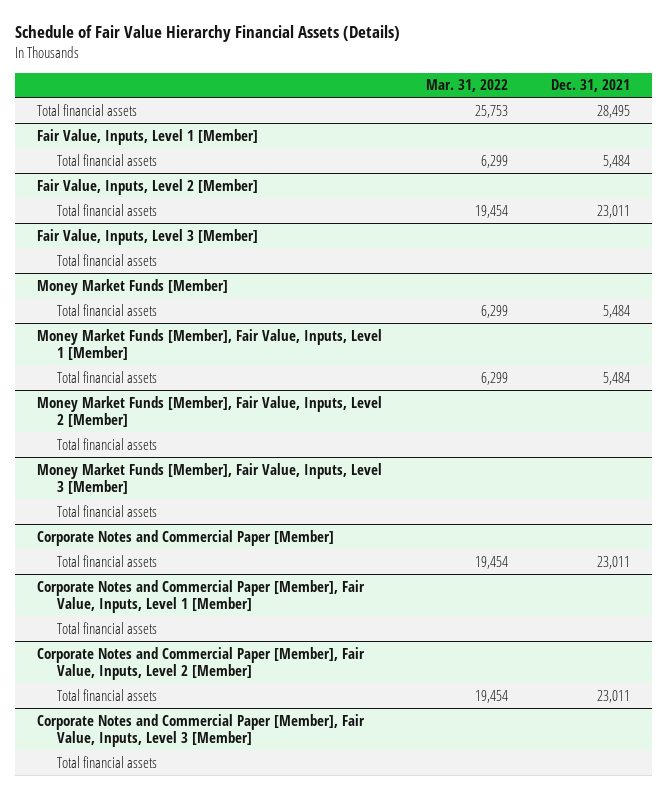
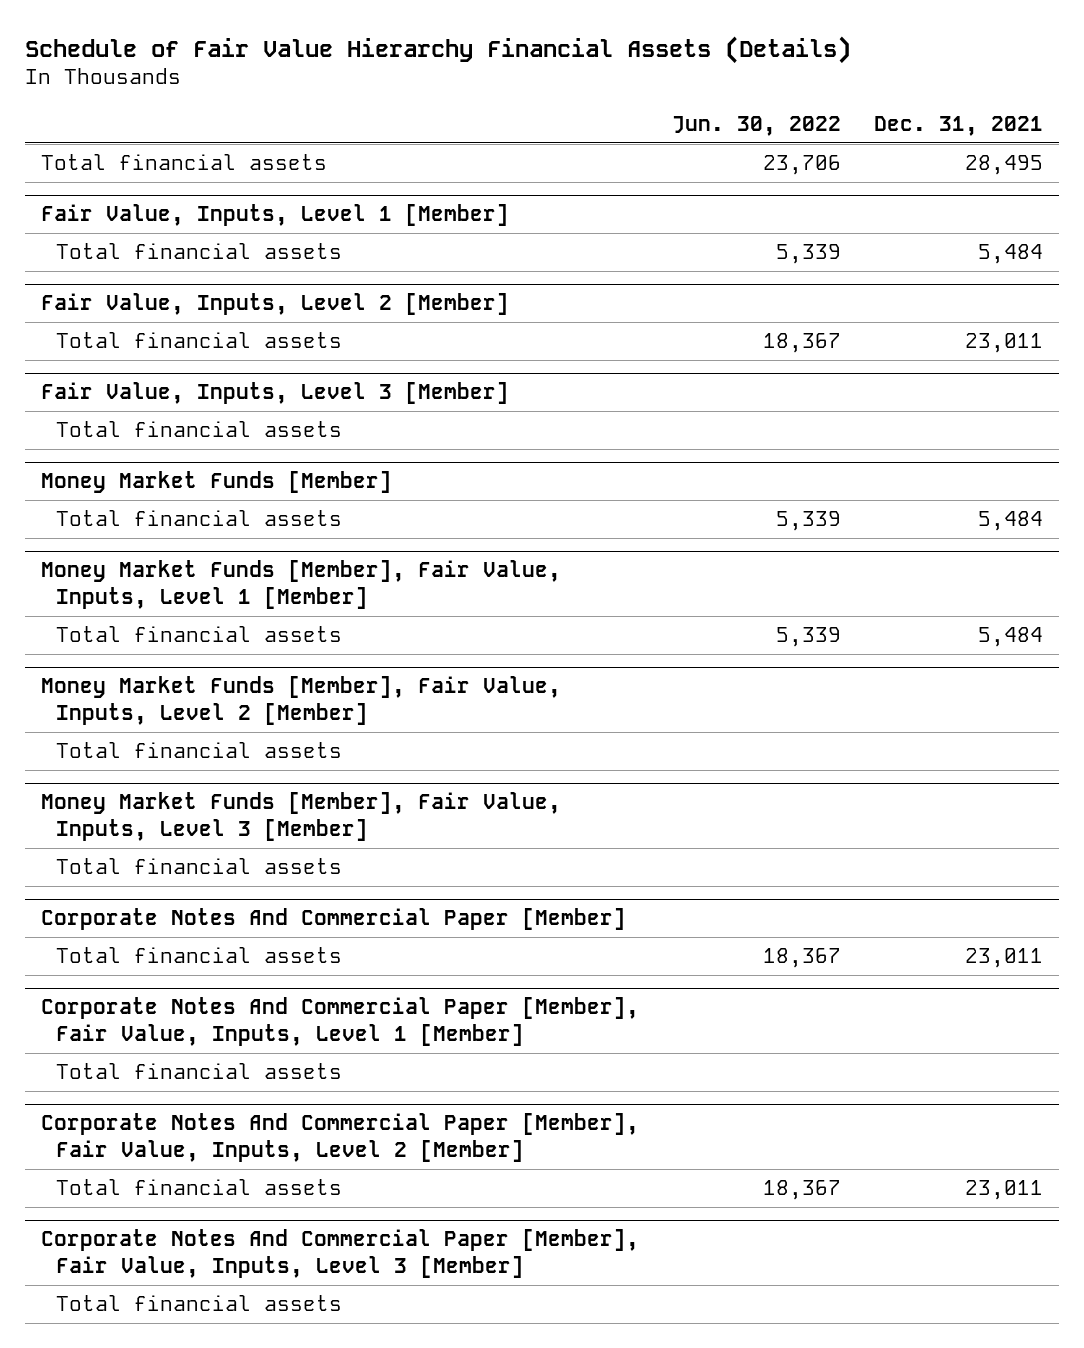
- | Mar. 31, 2022 | Dec. 31, 2021
+ | Jun. 30, 2022 | Dec. 31, 2021
- Corporate Notes and Commercial Paper [Member]
+ Corporate Notes And Commercial Paper [Member]
- Corporate Notes and Commercial Paper [Member], Fair Value, Inputs, Level 1 [Member]
+ Corporate Notes And Commercial Paper [Member], Fair Value, Inputs, Level 1 [Member]
- Corporate Notes and Commercial Paper [Member], Fair Value, Inputs, Level 2 [Member]
+ Corporate Notes And Commercial Paper [Member], Fair Value, Inputs, Level 2 [Member]
- Corporate Notes and Commercial Paper [Member], Fair Value, Inputs, Level 3 [Member]
+ Corporate Notes And Commercial Paper [Member], Fair Value, Inputs, Level 3 [Member]

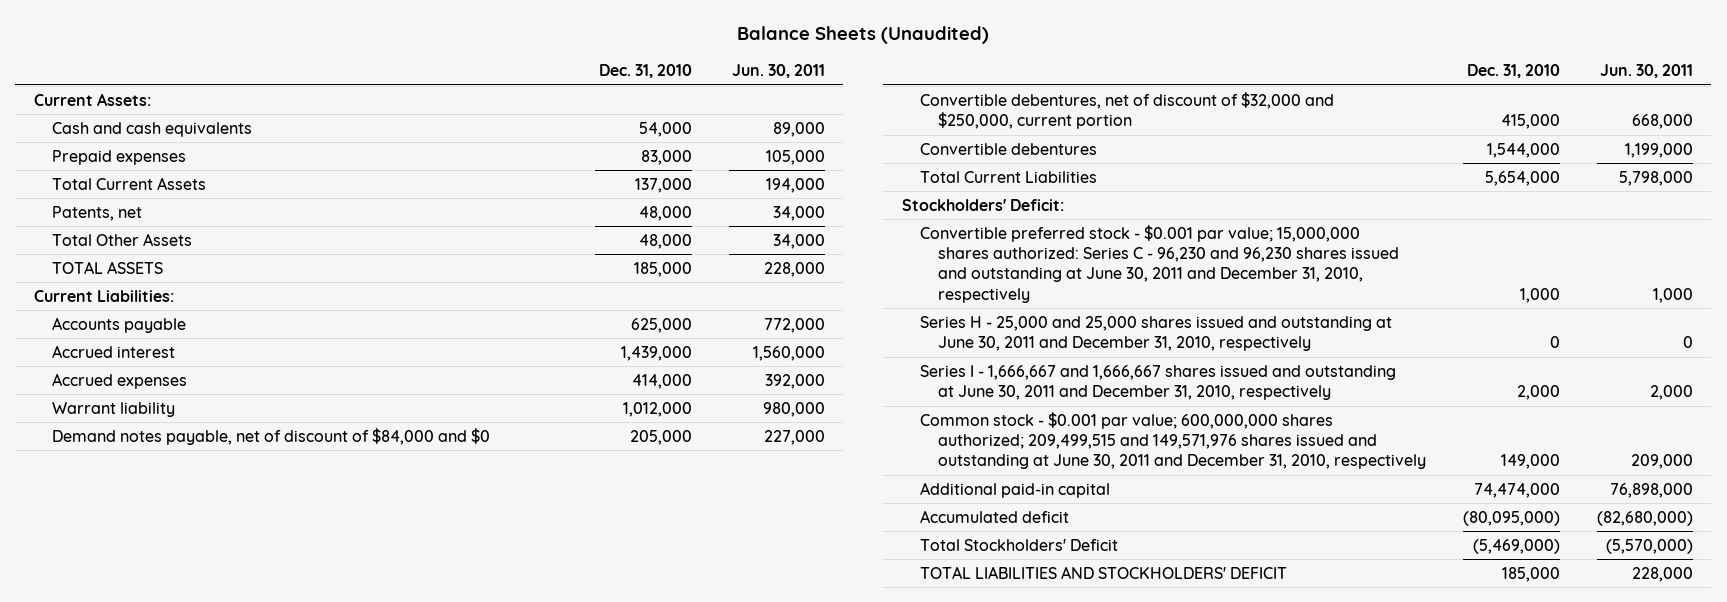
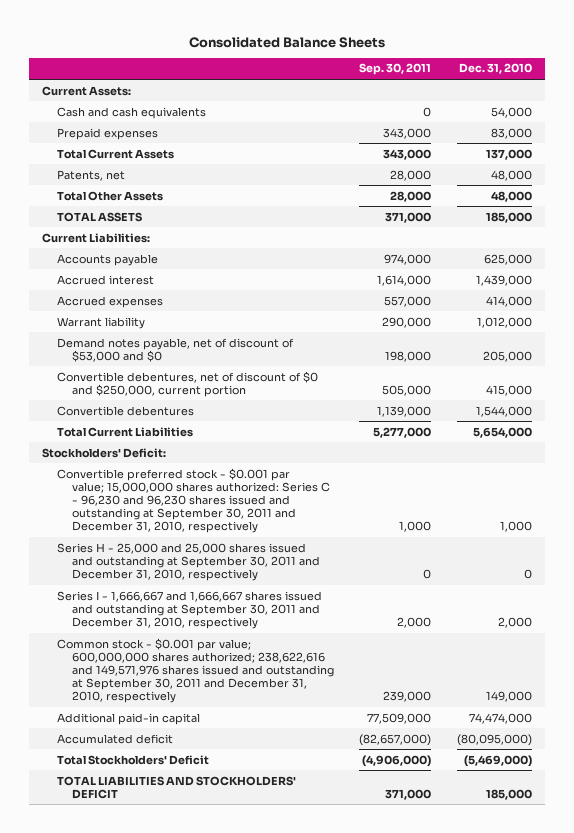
- Balance Sheets (Unaudited)
+ Consolidated Balance Sheets
- | Dec. 31, 2010 | Jun. 30, 2011
+ | Sep. 30, 2011 | Dec. 31, 2010
- Demand notes payable, net of discount of $84,000 and $0 | 205,000 | 227,000
- Convertible debentures, net of discount of $32,000 and $250,000, current portion | 415,000 | 668,000
+ Demand notes payable, net of discount of $53,000 and $0 | 198,000 | 205,000
+ Convertible debentures, net of discount of $0 and $250,000, current portion | 505,000 | 415,000
- Convertible preferred stock - $0.001 par value; 15,000,000 shares authorized: Series C - 96,230 and 96,230 shares issued and outstanding at June 30, 2011 and December 31, 2010, respectively | 1,000 | 1,000
- Series H - 25,000 and 25,000 shares issued and outstanding at June 30, 2011 and December 31, 2010, respectively | 0 | 0
- Series I - 1,666,667 and 1,666,667 shares issued and outstanding at June 30, 2011 and December 31, 2010, respectively | 2,000 | 2,000
- Common stock - $0.001 par value; 600,000,000 shares authorized; 209,499,515 and 149,571,976 shares issued and outstanding at June 30, 2011 and December 31, 2010, respectively | 149,000 | 209,000
+ Convertible preferred stock - $0.001 par value; 15,000,000 shares authorized: Series C - 96,230 and 96,230 shares issued and outstanding at September 30, 2011 and December 31, 2010, respectively | 1,000 | 1,000
+ Series H - 25,000 and 25,000 shares issued and outstanding at September 30, 2011 and December 31, 2010, respectively | 0 | 0
+ Series I - 1,666,667 and 1,666,667 shares issued and outstanding at September 30, 2011 and December 31, 2010, respectively | 2,000 | 2,000
+ Common stock - $0.001 par value; 600,000,000 shares authorized; 238,622,616 and 149,571,976 shares issued and outstanding at September 30, 2011 and December 31, 2010, respectively | 239,000 | 149,000

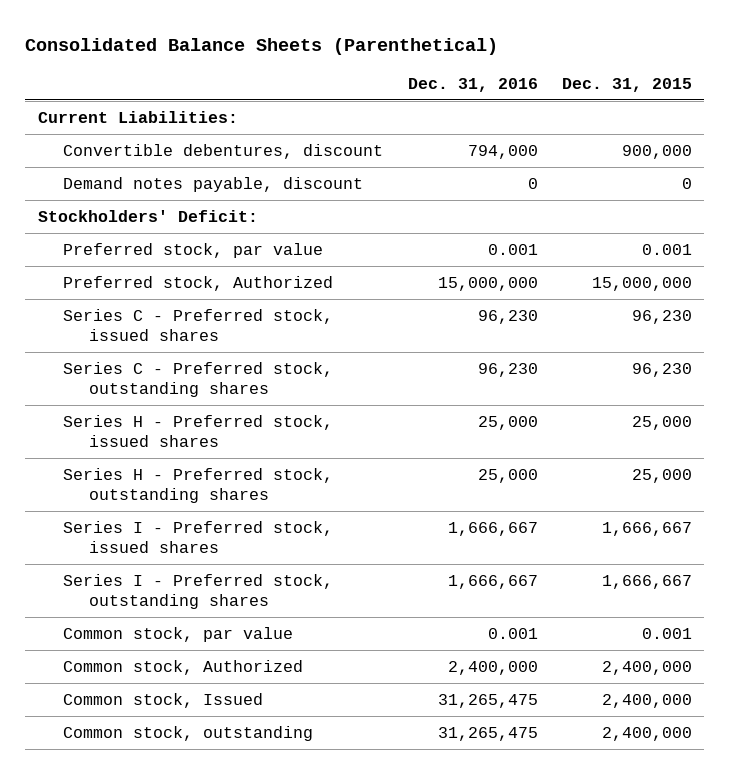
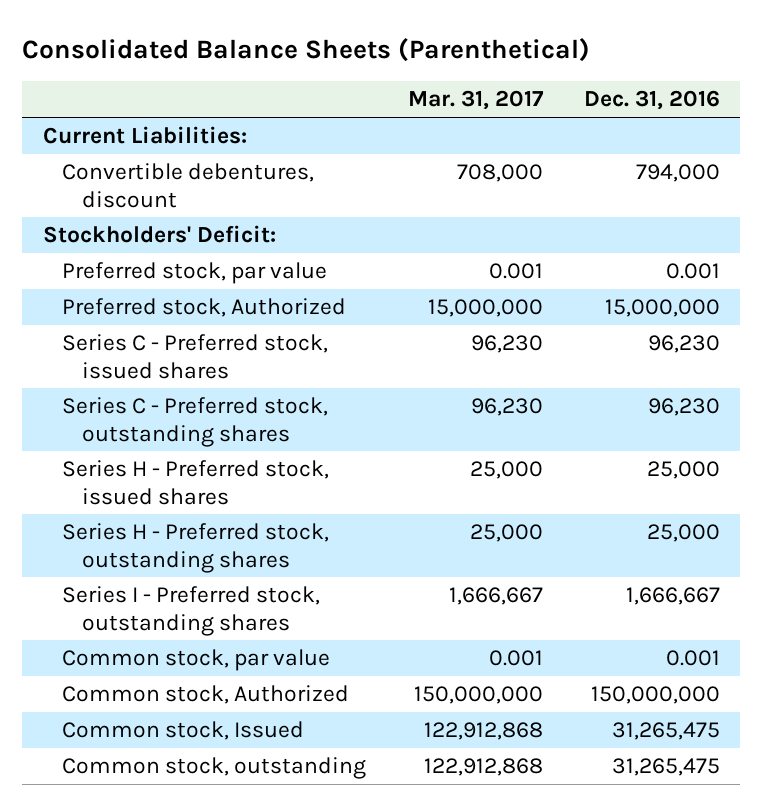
- | Dec. 31, 2016 | Dec. 31, 2015
+ | Mar. 31, 2017 | Dec. 31, 2016
- Demand notes payable, discount | 0 | 0
- Series I - Preferred stock, issued shares | 1,666,667 | 1,666,667
- Common stock, Authorized | 2,400,000 | 2,400,000
+ Common stock, Authorized | 150,000,000 | 150,000,000

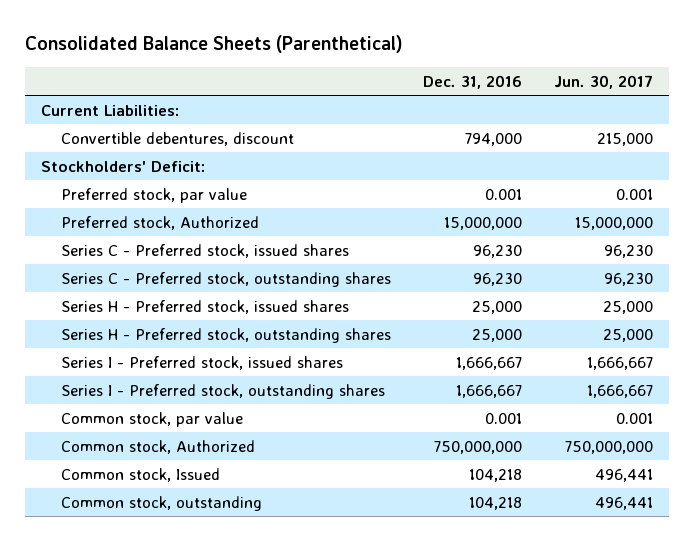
- | Mar. 31, 2017 | Dec. 31, 2016
+ | Dec. 31, 2016 | Jun. 30, 2017
+ Series I - Preferred stock, issued shares | 1,666,667 | 1,666,667
- Common stock, Authorized | 150,000,000 | 150,000,000
- Common stock, Issued | 122,912,868 | 31,265,475
- Common stock, outstanding | 122,912,868 | 31,265,475
+ Common stock, Authorized | 750,000,000 | 750,000,000
+ Common stock, Issued | 104,218 | 496,441
+ Common stock, outstanding | 104,218 | 496,441

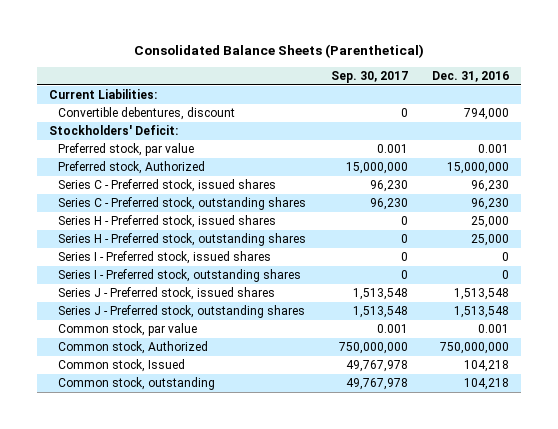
- | Dec. 31, 2016 | Jun. 30, 2017
+ | Sep. 30, 2017 | Dec. 31, 2016
- Series I - Preferred stock, issued shares | 1,666,667 | 1,666,667
- Series I - Preferred stock, outstanding shares | 1,666,667 | 1,666,667
+ Series I - Preferred stock, issued shares | 0 | 0
+ Series I - Preferred stock, outstanding shares | 0 | 0
+ Series J - Preferred stock, issued shares | 1,513,548 | 1,513,548
+ Series J - Preferred stock, outstanding shares | 1,513,548 | 1,513,548

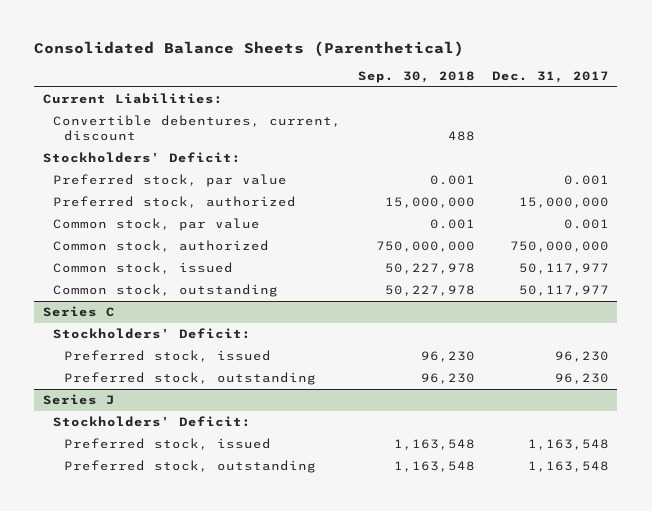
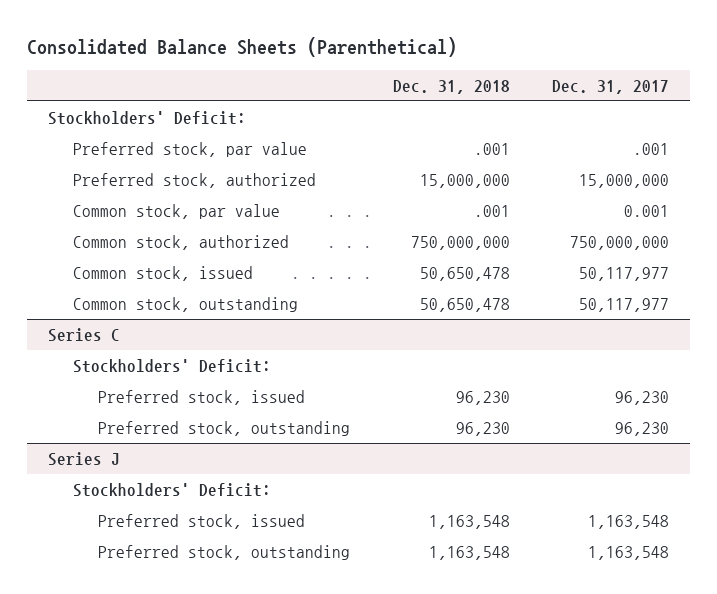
- | Sep. 30, 2018 | Dec. 31, 2017
+ | Dec. 31, 2018 | Dec. 31, 2017
- Current Liabilities:
- Convertible debentures, current, discount | 488 |
- Preferred stock, par value | 0.001 | 0.001
+ Preferred stock, par value | .001 | .001

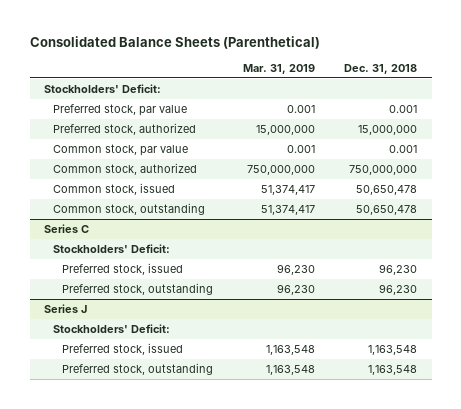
- | Dec. 31, 2018 | Dec. 31, 2017
+ | Mar. 31, 2019 | Dec. 31, 2018
- Preferred stock, par value | .001 | .001
+ Preferred stock, par value | 0.001 | 0.001
- Common stock, par value | .001 | 0.001
+ Common stock, par value | 0.001 | 0.001

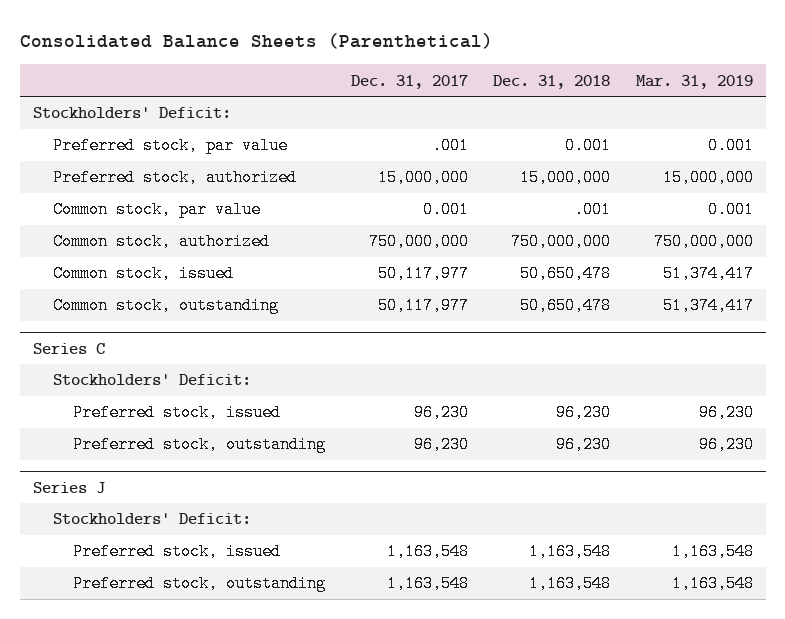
- | Mar. 31, 2019 | Dec. 31, 2018
+ | Dec. 31, 2017 | Dec. 31, 2018 | Mar. 31, 2019
- Common stock, par value | 0.001 | 0.001
+ Common stock, par value | 0.001 | .001 | 0.001

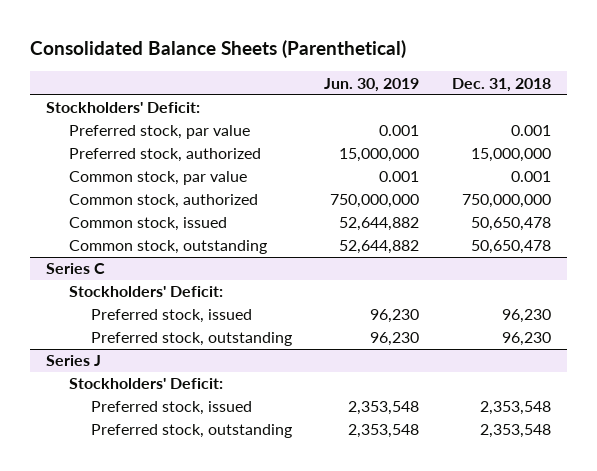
- | Dec. 31, 2017 | Dec. 31, 2018 | Mar. 31, 2019
+ | Jun. 30, 2019 | Dec. 31, 2018
- Common stock, par value | 0.001 | .001 | 0.001
+ Common stock, par value | 0.001 | 0.001
@ Series J
- Preferred stock, issued | 1,163,548 | 1,163,548 | 1,163,548
- Preferred stock, outstanding | 1,163,548 | 1,163,548 | 1,163,548
+ Preferred stock, issued | 2,353,548 | 2,353,548
+ Preferred stock, outstanding | 2,353,548 | 2,353,548

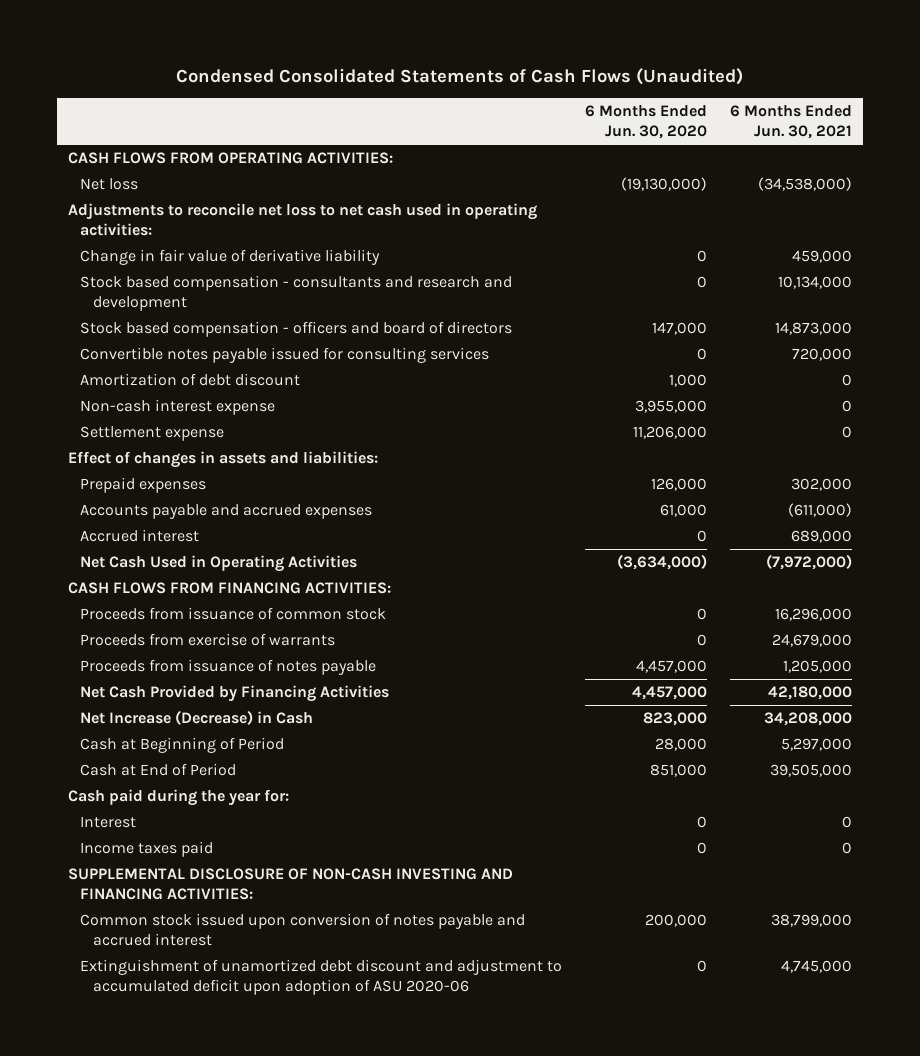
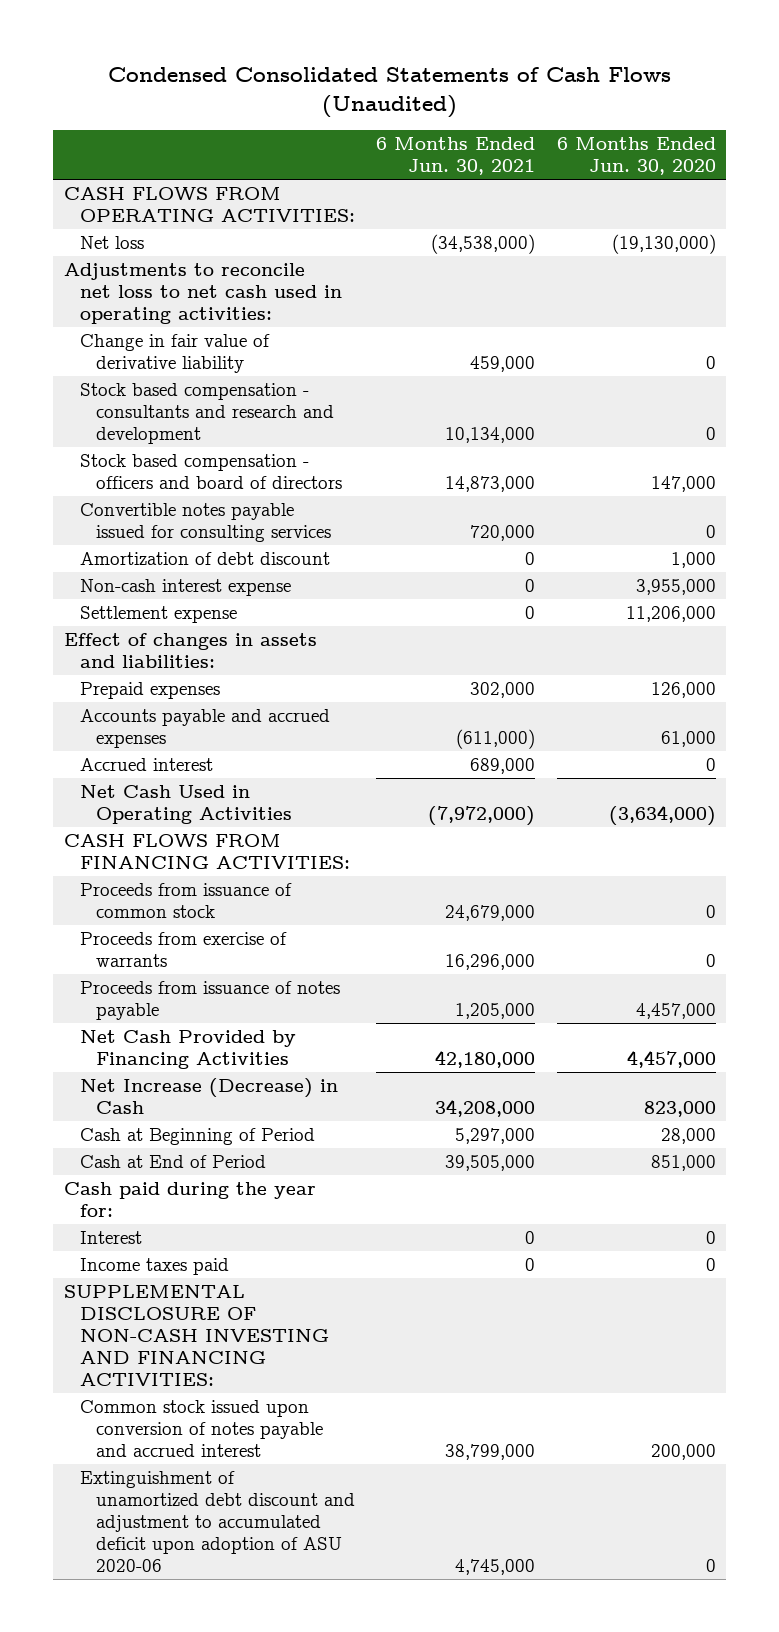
- | 6 Months Ended Jun. 30, 2020 | 6 Months Ended Jun. 30, 2021
+ | 6 Months Ended Jun. 30, 2021 | 6 Months Ended Jun. 30, 2020
- Proceeds from issuance of common stock | 0 | 16,296,000
- Proceeds from exercise of warrants | 0 | 24,679,000
+ Proceeds from issuance of common stock | 24,679,000 | 0
+ Proceeds from exercise of warrants | 16,296,000 | 0

